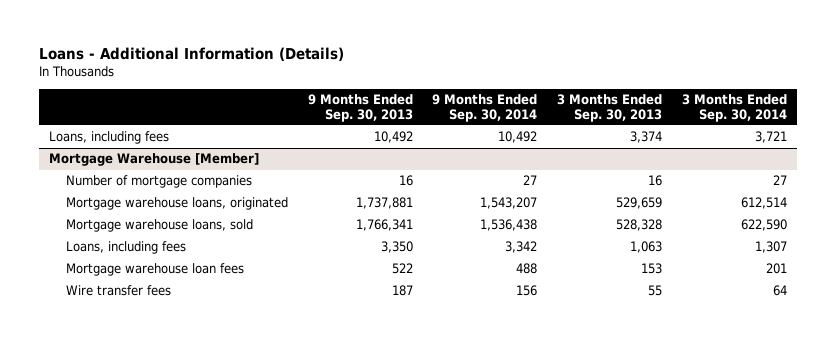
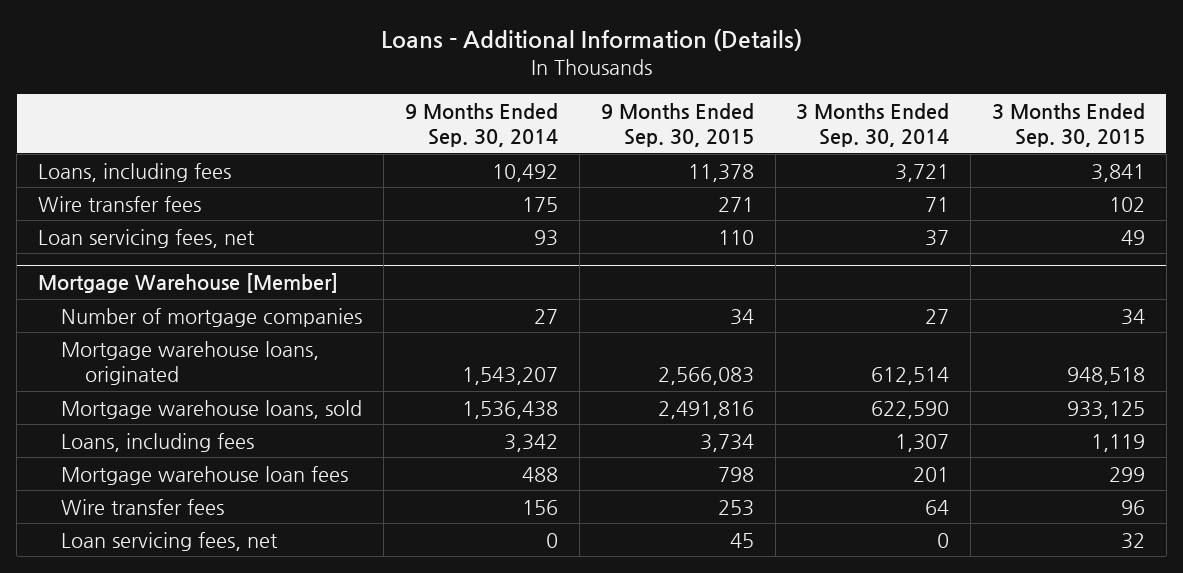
- | 9 Months Ended Sep. 30, 2013 | 9 Months Ended Sep. 30, 2014 | 3 Months Ended Sep. 30, 2013 | 3 Months Ended Sep. 30, 2014
+ | 9 Months Ended Sep. 30, 2014 | 9 Months Ended Sep. 30, 2015 | 3 Months Ended Sep. 30, 2014 | 3 Months Ended Sep. 30, 2015
+ Wire transfer fees | 175 | 271 | 71 | 102
+ Loan servicing fees, net | 93 | 110 | 37 | 49
@ Mortgage Warehouse [Member]
+ Loan servicing fees, net | 0 | 45 | 0 | 32

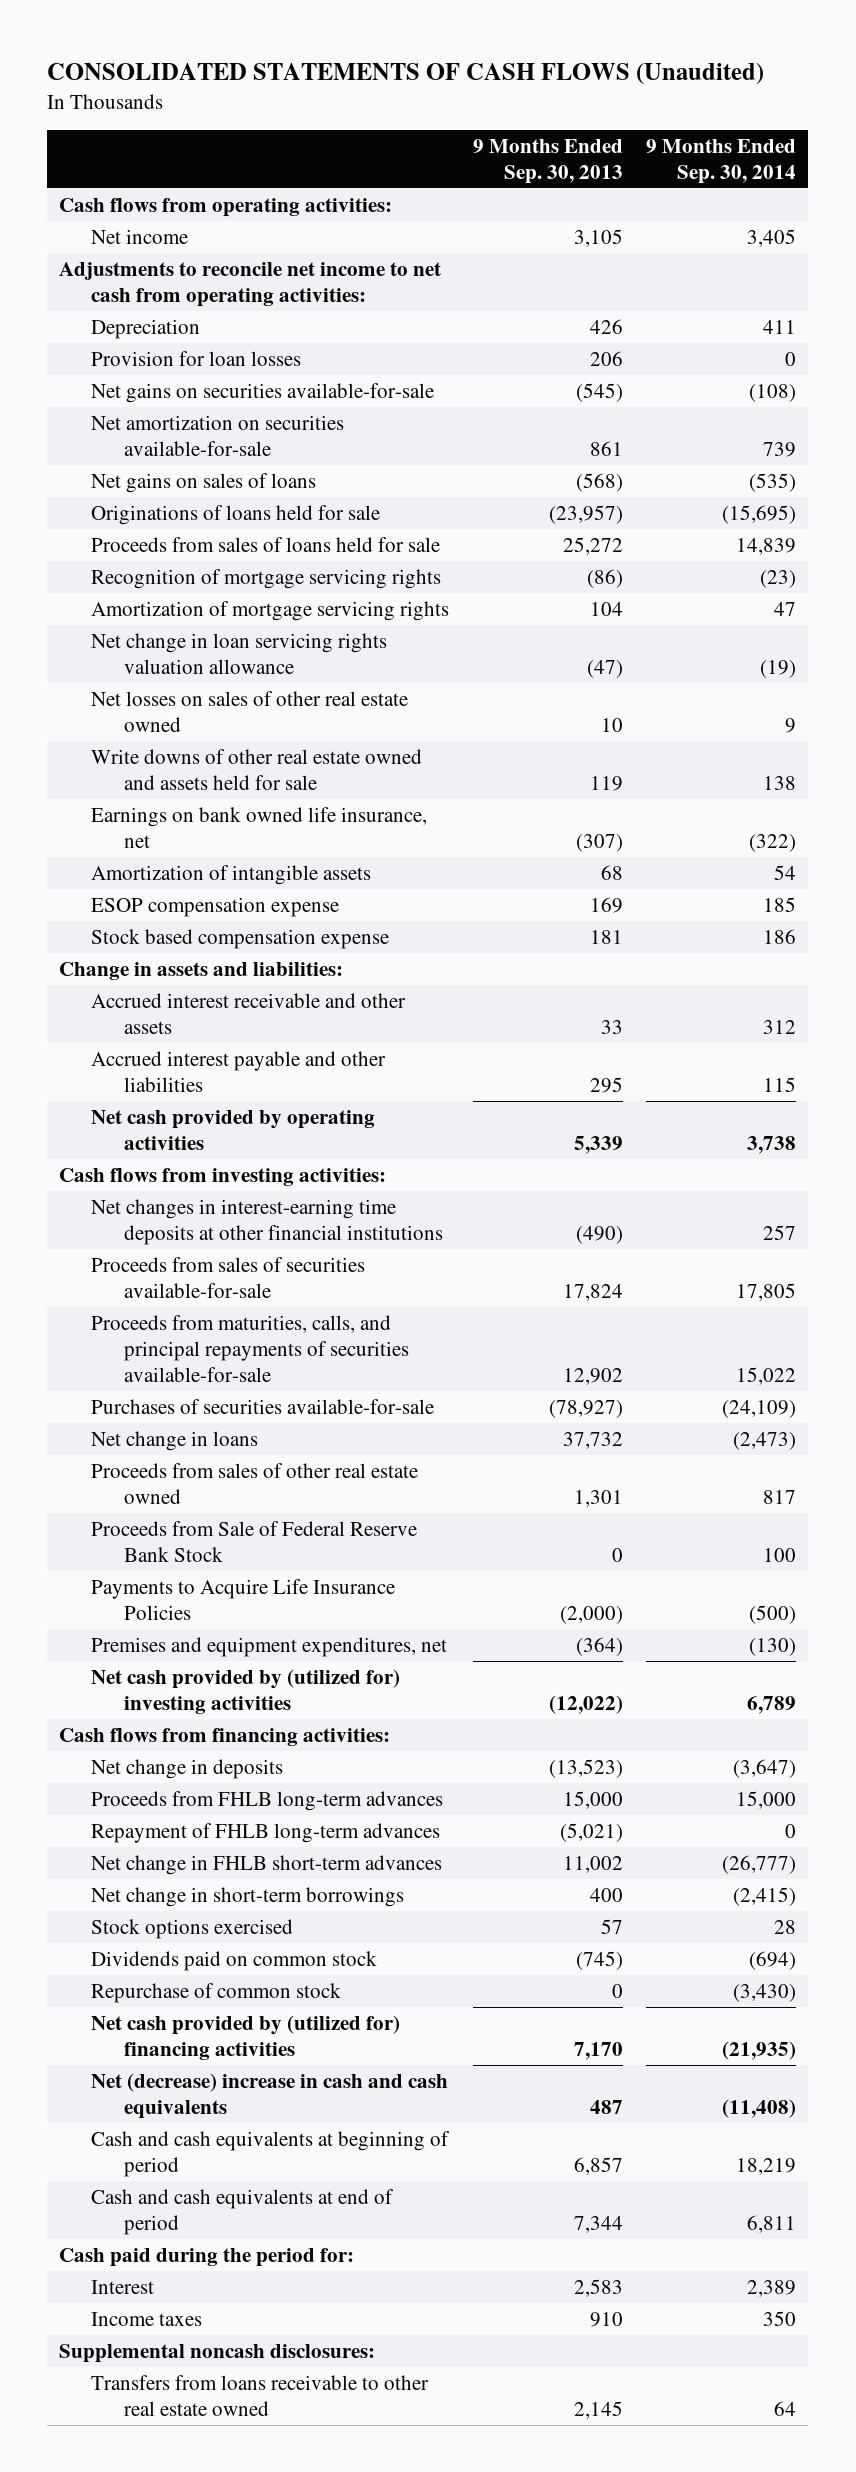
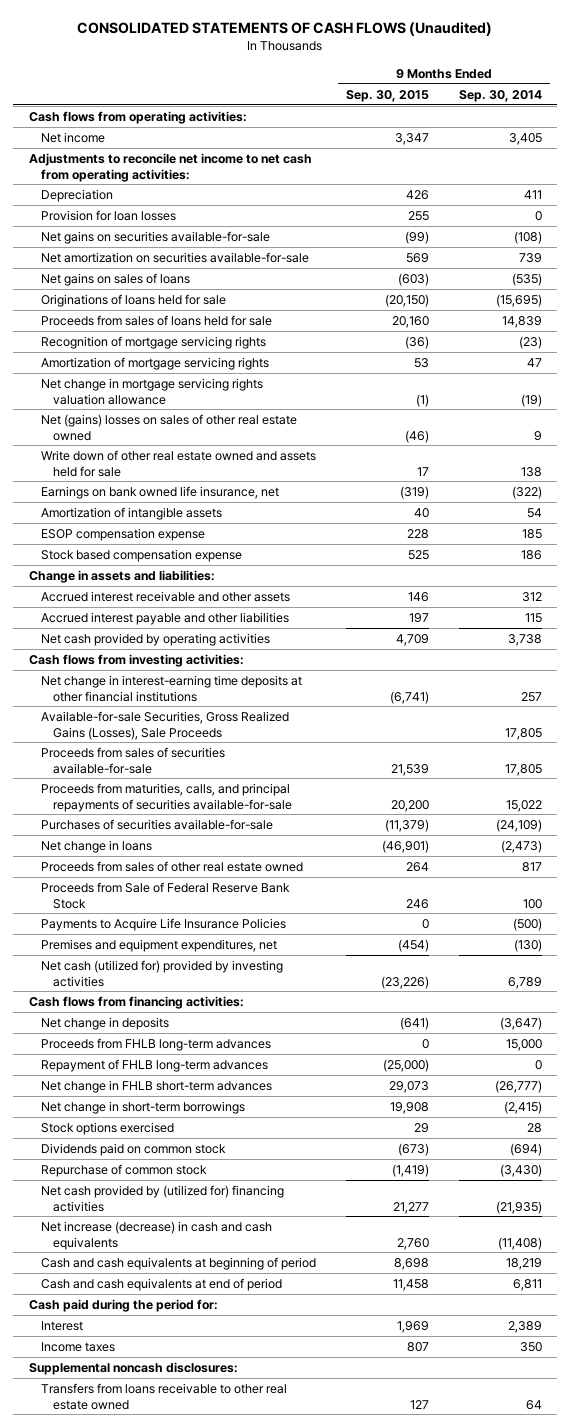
- | 9 Months Ended Sep. 30, 2013 | 9 Months Ended Sep. 30, 2014
+ | 9 Months Ended Sep. 30, 2015 | 9 Months Ended Sep. 30, 2014
- Net change in loan servicing rights valuation allowance | (47) | (19)
- Net losses on sales of other real estate owned | 10 | 9
- Write downs of other real estate owned and assets held for sale | 119 | 138
+ Net change in mortgage servicing rights valuation allowance | (1) | (19)
+ Net (gains) losses on sales of other real estate owned | (46) | 9
+ Write down of other real estate owned and assets held for sale | 17 | 138
- Net changes in interest-earning time deposits at other financial institutions | (490) | 257
+ Net change in interest-earning time deposits at other financial institutions | (6,741) | 257
+ Available-for-sale Securities, Gross Realized Gains (Losses), Sale Proceeds | | 17,805
- Net cash provided by (utilized for) investing activities | (12,022) | 6,789
+ Net cash (utilized for) provided by investing activities | (23,226) | 6,789
- Net (decrease) increase in cash and cash equivalents | 487 | (11,408)
+ Net increase (decrease) in cash and cash equivalents | 2,760 | (11,408)

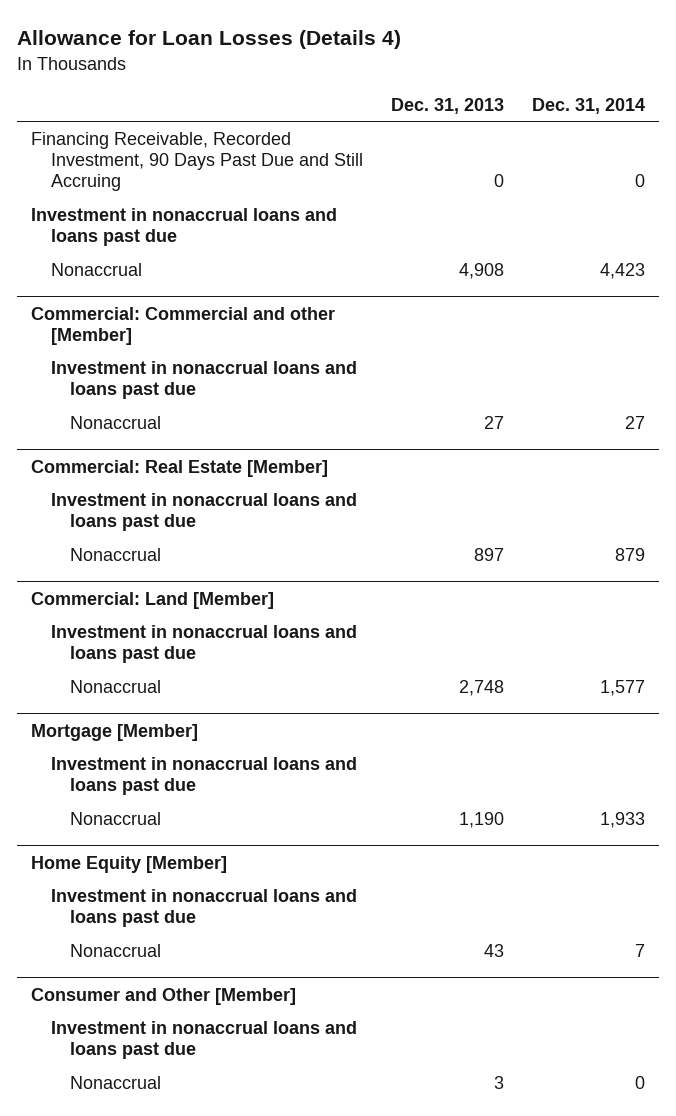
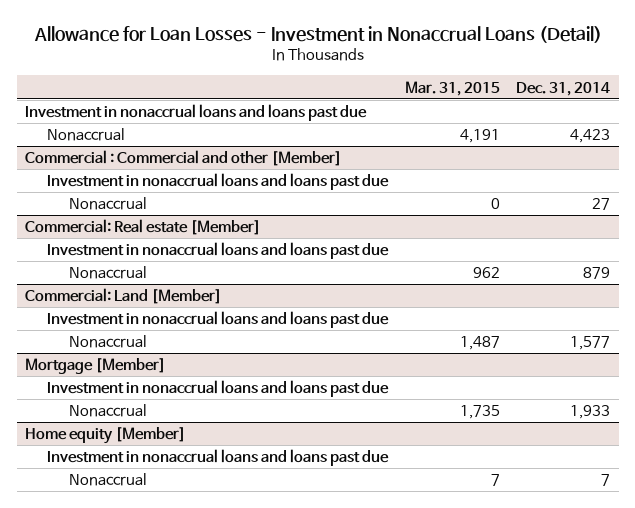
- Allowance for Loan Losses (Details 4)
+ Allowance for Loan Losses - Investment in Nonaccrual Loans (Detail)
- | Dec. 31, 2013 | Dec. 31, 2014
+ | Mar. 31, 2015 | Dec. 31, 2014
- Financing Receivable, Recorded Investment, 90 Days Past Due and Still Accruing | 0 | 0
- Commercial: Commercial and other [Member]
+ Commercial : Commercial and other [Member]
- Commercial: Real Estate [Member]
+ Commercial: Real estate [Member]
- Home Equity [Member]
+ Home equity [Member]
- Consumer and Other [Member]
- Investment in nonaccrual loans and loans past due
- Nonaccrual | 3 | 0

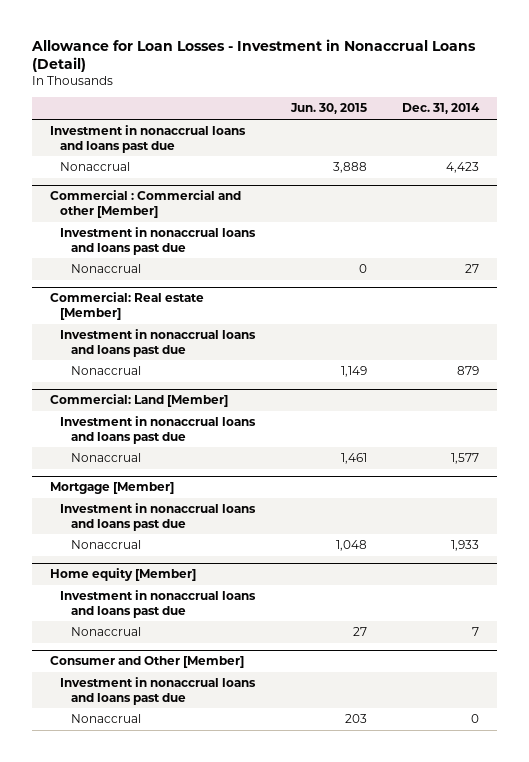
- | Mar. 31, 2015 | Dec. 31, 2014
+ | Jun. 30, 2015 | Dec. 31, 2014
+ Consumer and Other [Member]
+ Investment in nonaccrual loans and loans past due
+ Nonaccrual | 203 | 0

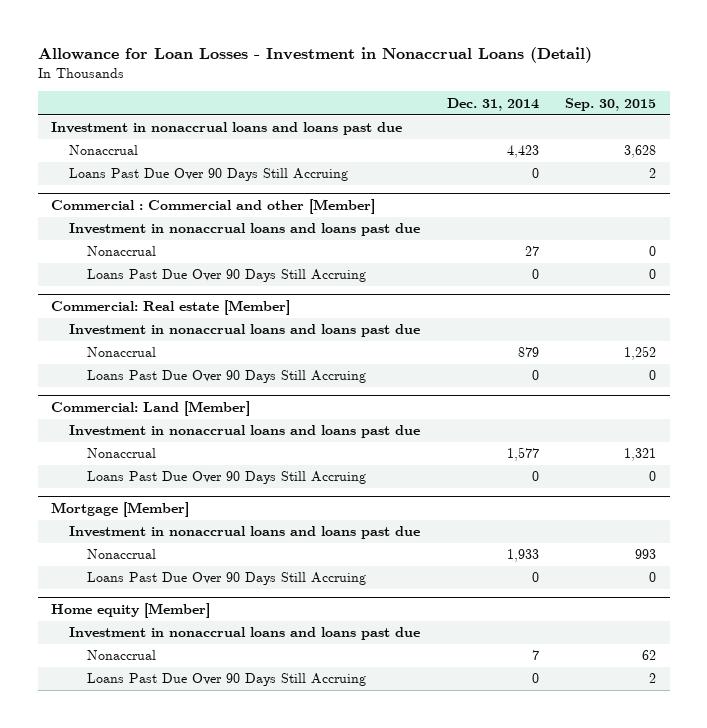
- | Jun. 30, 2015 | Dec. 31, 2014
+ | Dec. 31, 2014 | Sep. 30, 2015
+ Loans Past Due Over 90 Days Still Accruing | 0 | 2
@ Commercial : Commercial and other [Member]
+ Loans Past Due Over 90 Days Still Accruing | 0 | 0
@ Commercial: Real estate [Member]
+ Loans Past Due Over 90 Days Still Accruing | 0 | 0
@ Commercial: Land [Member]
+ Loans Past Due Over 90 Days Still Accruing | 0 | 0
@ Mortgage [Member]
+ Loans Past Due Over 90 Days Still Accruing | 0 | 0
- Consumer and Other [Member]
- Investment in nonaccrual loans and loans past due
- Nonaccrual | 203 | 0
@ Home equity [Member]
+ Loans Past Due Over 90 Days Still Accruing | 0 | 2

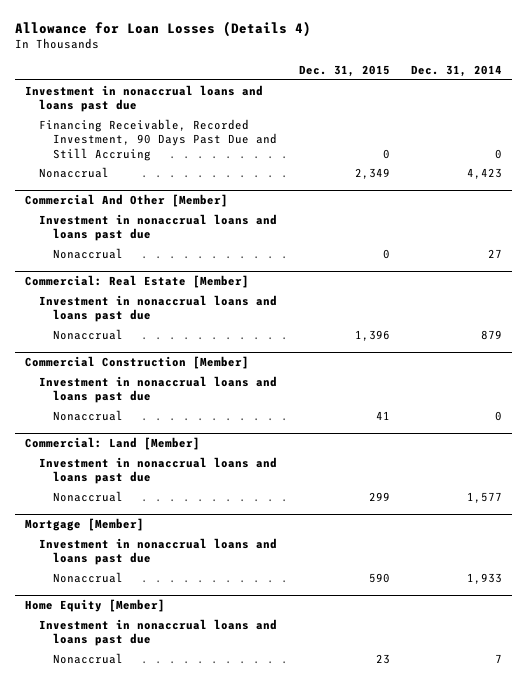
- Allowance for Loan Losses - Investment in Nonaccrual Loans (Detail)
+ Allowance for Loan Losses (Details 4)
- | Dec. 31, 2014 | Sep. 30, 2015
+ | Dec. 31, 2015 | Dec. 31, 2014
+ Financing Receivable, Recorded Investment, 90 Days Past Due and Still Accruing | 0 | 0
- Loans Past Due Over 90 Days Still Accruing | 0 | 2
- Commercial : Commercial and other [Member]
+ Commercial And Other [Member]
- Loans Past Due Over 90 Days Still Accruing | 0 | 0
- Commercial: Real estate [Member]
+ Commercial: Real Estate [Member]
- Loans Past Due Over 90 Days Still Accruing | 0 | 0
+ Commercial Construction [Member]
+ Investment in nonaccrual loans and loans past due
+ Nonaccrual | 41 | 0
@ Commercial: Land [Member]
- Loans Past Due Over 90 Days Still Accruing | 0 | 0
@ Mortgage [Member]
- Loans Past Due Over 90 Days Still Accruing | 0 | 0
- Home equity [Member]
+ Home Equity [Member]
- Loans Past Due Over 90 Days Still Accruing | 0 | 2

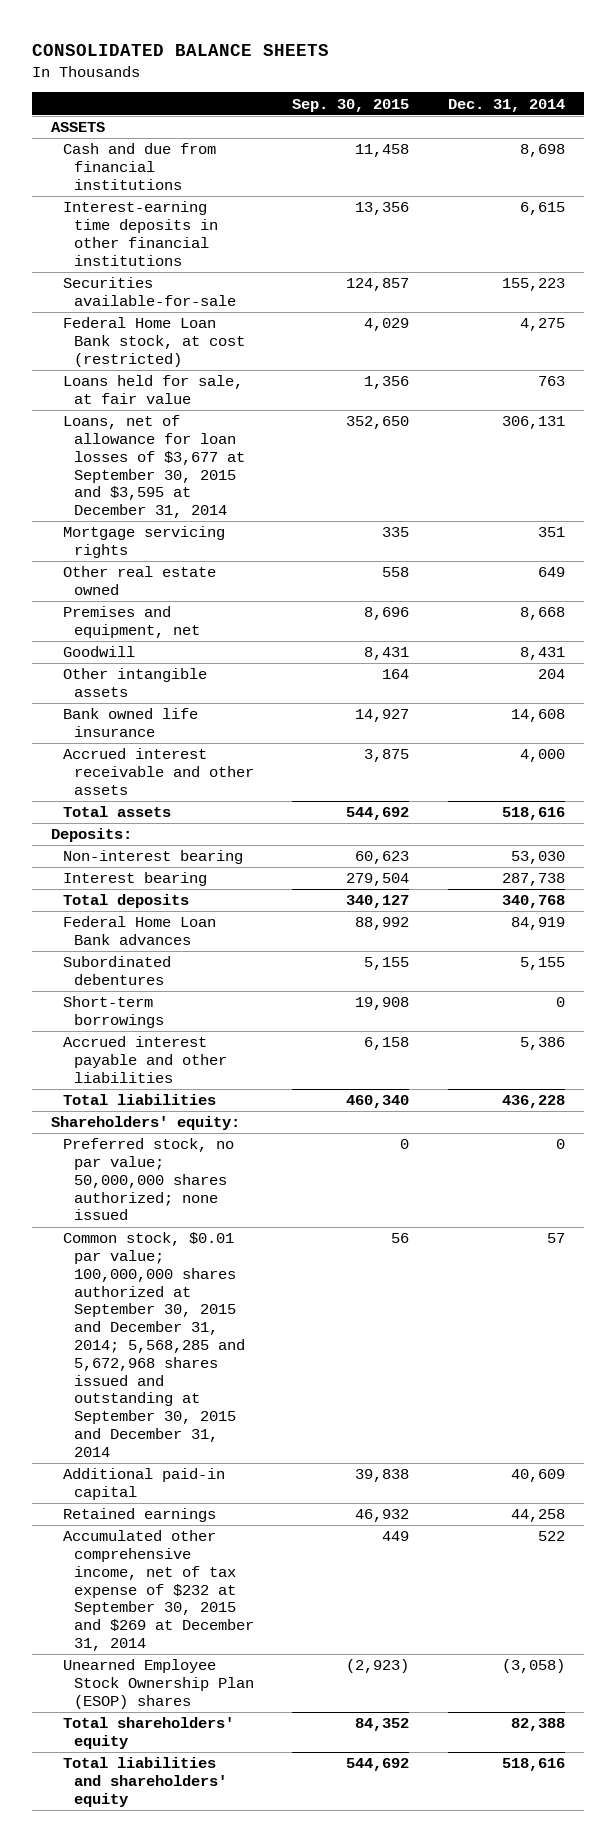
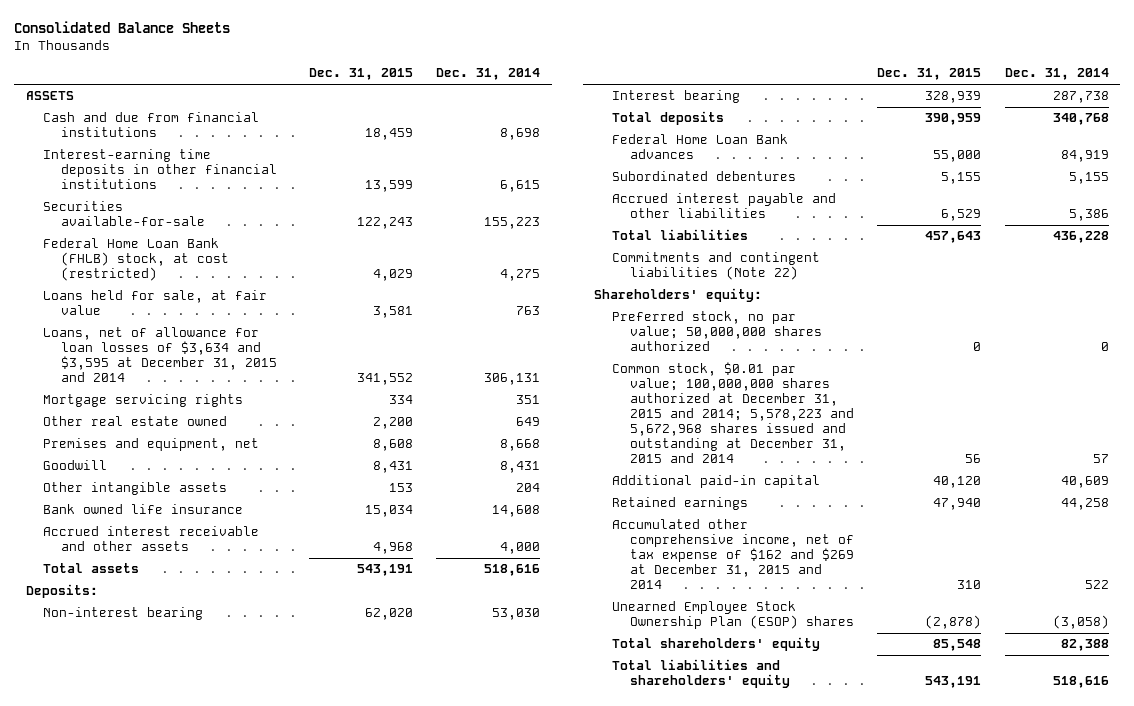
- CONSOLIDATED BALANCE SHEETS
+ Consolidated Balance Sheets
- | Sep. 30, 2015 | Dec. 31, 2014
+ | Dec. 31, 2015 | Dec. 31, 2014
- Federal Home Loan Bank stock, at cost (restricted) | 4,029 | 4,275
+ Federal Home Loan Bank (FHLB) stock, at cost (restricted) | 4,029 | 4,275
- Loans, net of allowance for loan losses of $3,677 at September 30, 2015 and $3,595 at December 31, 2014 | 352,650 | 306,131
+ Loans, net of allowance for loan losses of $3,634 and $3,595 at December 31, 2015 and 2014 | 341,552 | 306,131
- Short-term borrowings | 19,908 | 0
+ Commitments and contingent liabilities (Note 22)
- Preferred stock, no par value; 50,000,000 shares authorized; none issued | 0 | 0
- Common stock, $0.01 par value; 100,000,000 shares authorized at September 30, 2015 and December 31, 2014; 5,568,285 and 5,672,968 shares issued and outstanding at September 30, 2015 and December 31, 2014 | 56 | 57
+ Preferred stock, no par value; 50,000,000 shares authorized | 0 | 0
+ Common stock, $0.01 par value; 100,000,000 shares authorized at December 31, 2015 and 2014; 5,578,223 and 5,672,968 shares issued and outstanding at December 31, 2015 and 2014 | 56 | 57
- Accumulated other comprehensive income, net of tax expense of $232 at September 30, 2015 and $269 at December 31, 2014 | 449 | 522
+ Accumulated other comprehensive income, net of tax expense of $162 and $269 at December 31, 2015 and 2014 | 310 | 522

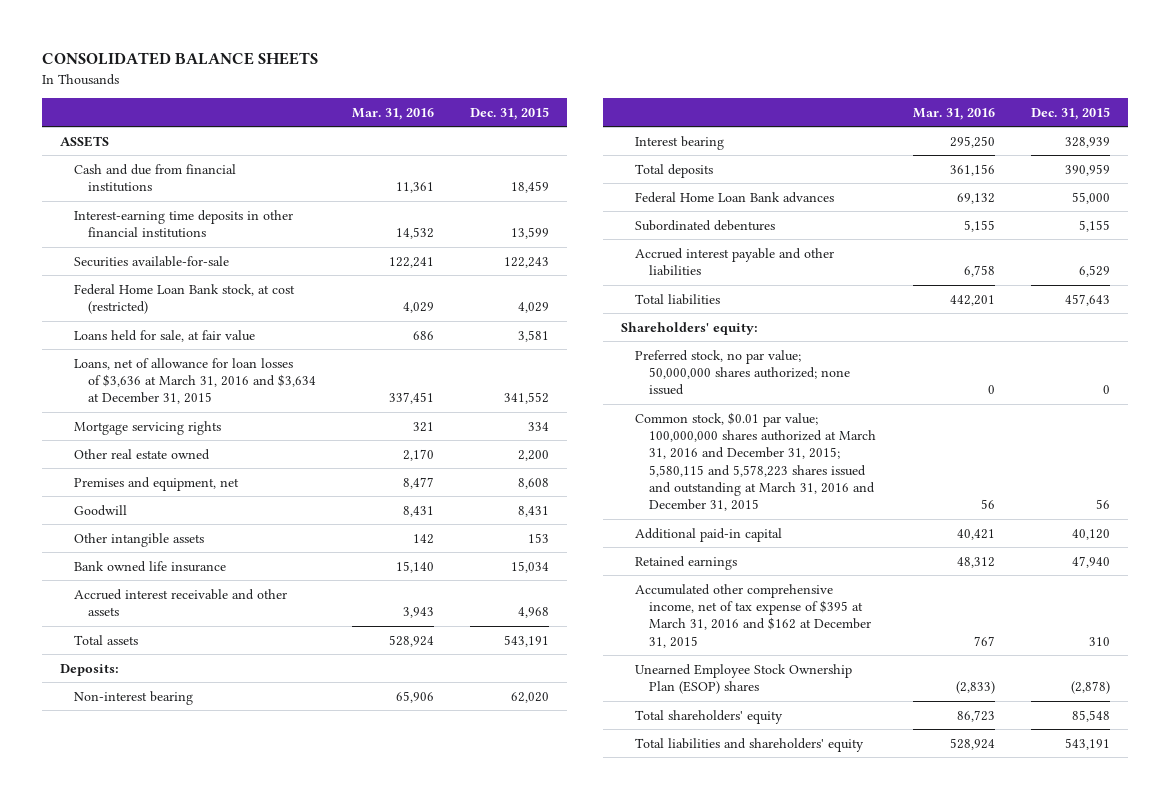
- Consolidated Balance Sheets
+ CONSOLIDATED BALANCE SHEETS
- | Dec. 31, 2015 | Dec. 31, 2014
+ | Mar. 31, 2016 | Dec. 31, 2015
- Federal Home Loan Bank (FHLB) stock, at cost (restricted) | 4,029 | 4,275
+ Federal Home Loan Bank stock, at cost (restricted) | 4,029 | 4,029
- Loans, net of allowance for loan losses of $3,634 and $3,595 at December 31, 2015 and 2014 | 341,552 | 306,131
+ Loans, net of allowance for loan losses of $3,636 at March 31, 2016 and $3,634 at December 31, 2015 | 337,451 | 341,552
- Commitments and contingent liabilities (Note 22)
- Preferred stock, no par value; 50,000,000 shares authorized | 0 | 0
- Common stock, $0.01 par value; 100,000,000 shares authorized at December 31, 2015 and 2014; 5,578,223 and 5,672,968 shares issued and outstanding at December 31, 2015 and 2014 | 56 | 57
+ Preferred stock, no par value; 50,000,000 shares authorized; none issued | 0 | 0
+ Common stock, $0.01 par value; 100,000,000 shares authorized at March 31, 2016 and December 31, 2015; 5,580,115 and 5,578,223 shares issued and outstanding at March 31, 2016 and December 31, 2015 | 56 | 56
- Accumulated other comprehensive income, net of tax expense of $162 and $269 at December 31, 2015 and 2014 | 310 | 522
+ Accumulated other comprehensive income, net of tax expense of $395 at March 31, 2016 and $162 at December 31, 2015 | 767 | 310

